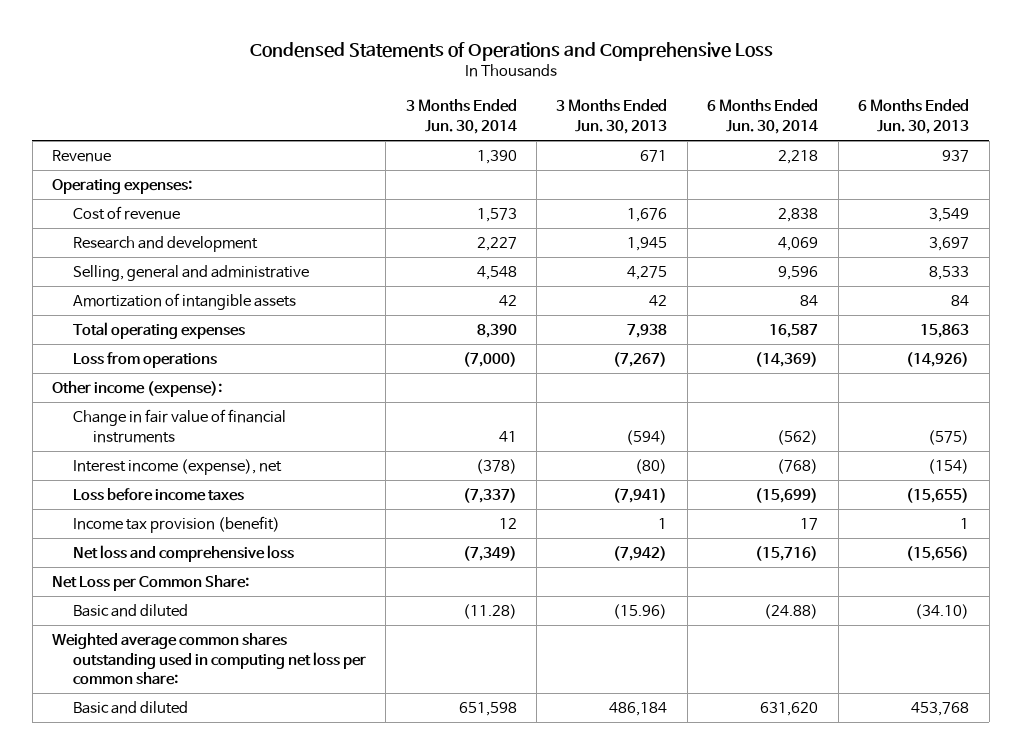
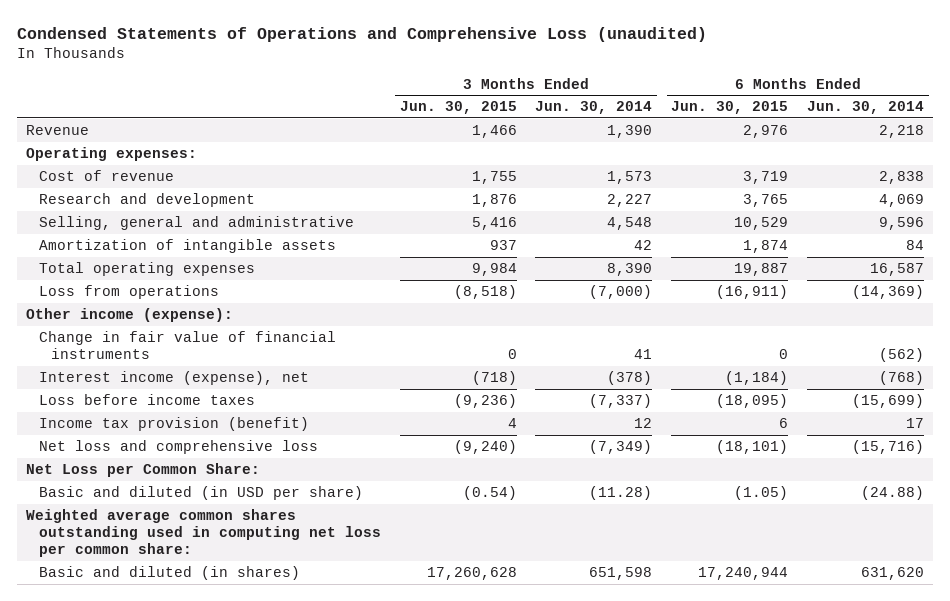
- Condensed Statements of Operations and Comprehensive Loss
+ Condensed Statements of Operations and Comprehensive Loss (unaudited)
- | 3 Months Ended Jun. 30, 2014 | 3 Months Ended Jun. 30, 2013 | 6 Months Ended Jun. 30, 2014 | 6 Months Ended Jun. 30, 2013
+ | 3 Months Ended Jun. 30, 2015 | 3 Months Ended Jun. 30, 2014 | 6 Months Ended Jun. 30, 2015 | 6 Months Ended Jun. 30, 2014
- Basic and diluted | (11.28) | (15.96) | (24.88) | (34.10)
+ Basic and diluted (in USD per share) | (0.54) | (11.28) | (1.05) | (24.88)
- Basic and diluted | 651,598 | 486,184 | 631,620 | 453,768
+ Basic and diluted (in shares) | 17,260,628 | 651,598 | 17,240,944 | 631,620

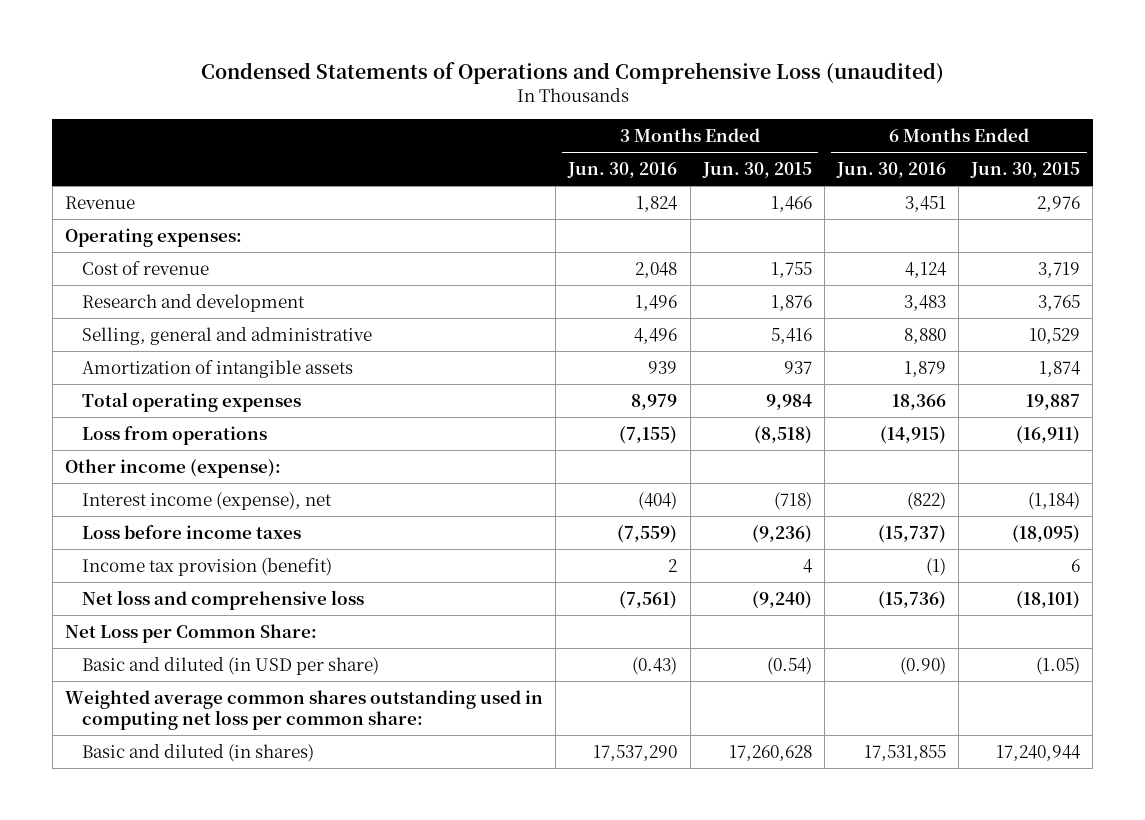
- | 3 Months Ended Jun. 30, 2015 | 3 Months Ended Jun. 30, 2014 | 6 Months Ended Jun. 30, 2015 | 6 Months Ended Jun. 30, 2014
+ | 3 Months Ended Jun. 30, 2016 | 3 Months Ended Jun. 30, 2015 | 6 Months Ended Jun. 30, 2016 | 6 Months Ended Jun. 30, 2015
- Change in fair value of financial instruments | 0 | 41 | 0 | (562)

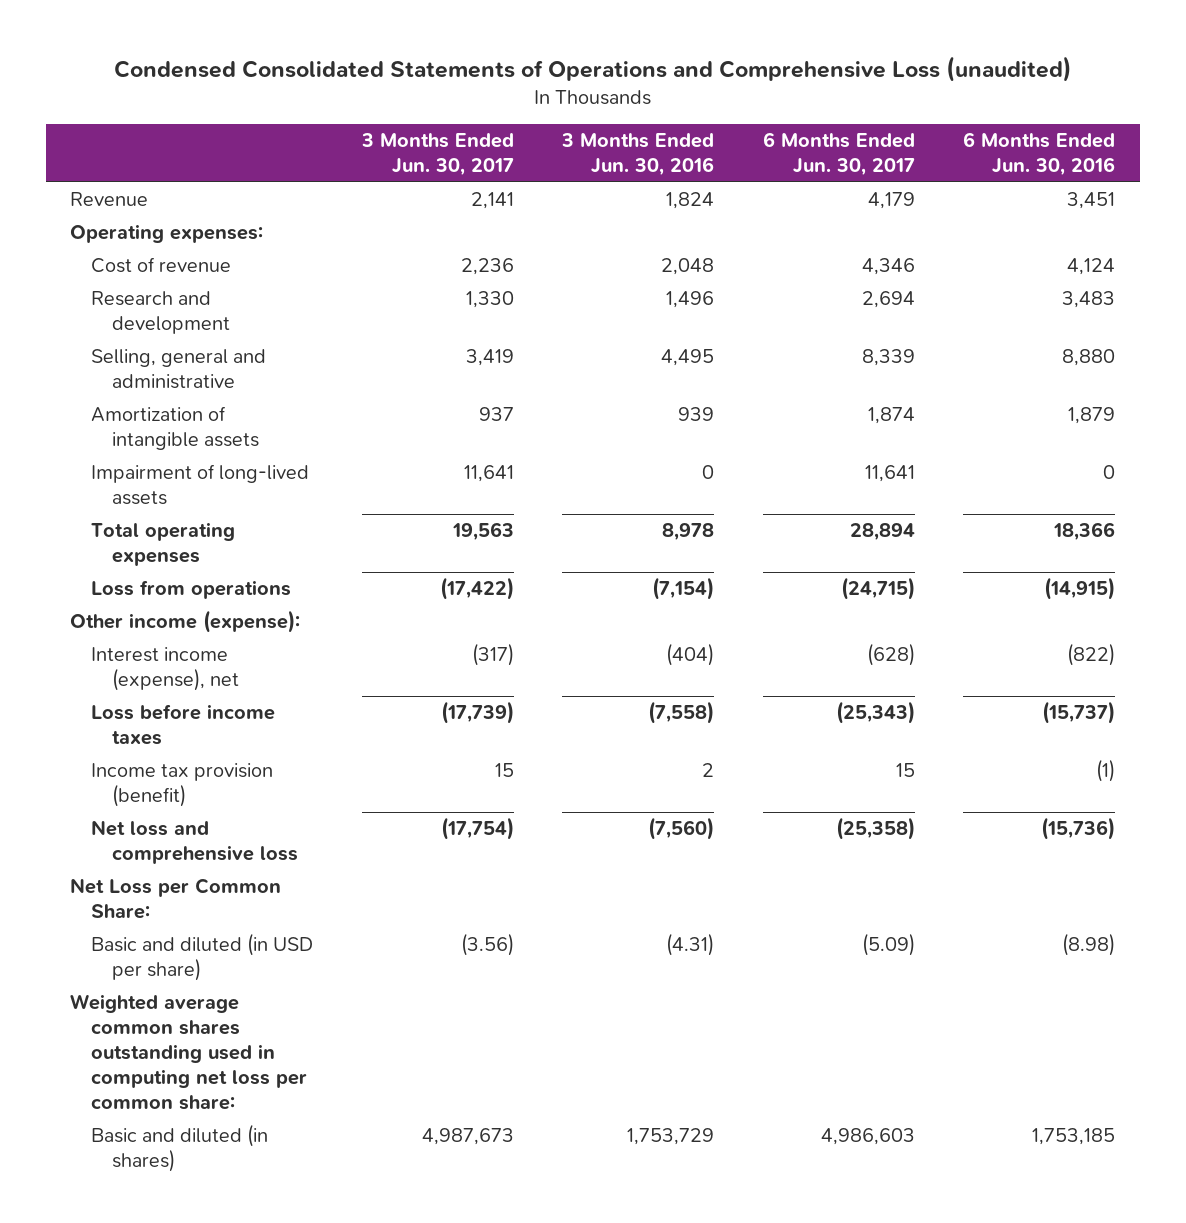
- Condensed Statements of Operations and Comprehensive Loss (unaudited)
+ Condensed Consolidated Statements of Operations and Comprehensive Loss (unaudited)
- | 3 Months Ended Jun. 30, 2016 | 3 Months Ended Jun. 30, 2015 | 6 Months Ended Jun. 30, 2016 | 6 Months Ended Jun. 30, 2015
+ | 3 Months Ended Jun. 30, 2017 | 3 Months Ended Jun. 30, 2016 | 6 Months Ended Jun. 30, 2017 | 6 Months Ended Jun. 30, 2016
- Selling, general and administrative | 4,496 | 5,416 | 8,880 | 10,529
+ Selling, general and administrative | 3,419 | 4,495 | 8,339 | 8,880
- Total operating expenses | 8,979 | 9,984 | 18,366 | 19,887
- Loss from operations | (7,155) | (8,518) | (14,915) | (16,911)
+ Impairment of long-lived assets | 11,641 | 0 | 11,641 | 0
+ Total operating expenses | 19,563 | 8,978 | 28,894 | 18,366
+ Loss from operations | (17,422) | (7,154) | (24,715) | (14,915)
- Loss before income taxes | (7,559) | (9,236) | (15,737) | (18,095)
+ Loss before income taxes | (17,739) | (7,558) | (25,343) | (15,737)
- Net loss and comprehensive loss | (7,561) | (9,240) | (15,736) | (18,101)
+ Net loss and comprehensive loss | (17,754) | (7,560) | (25,358) | (15,736)
- Basic and diluted (in USD per share) | (0.43) | (0.54) | (0.90) | (1.05)
+ Basic and diluted (in USD per share) | (3.56) | (4.31) | (5.09) | (8.98)
- Basic and diluted (in shares) | 17,537,290 | 17,260,628 | 17,531,855 | 17,240,944
+ Basic and diluted (in shares) | 4,987,673 | 1,753,729 | 4,986,603 | 1,753,185

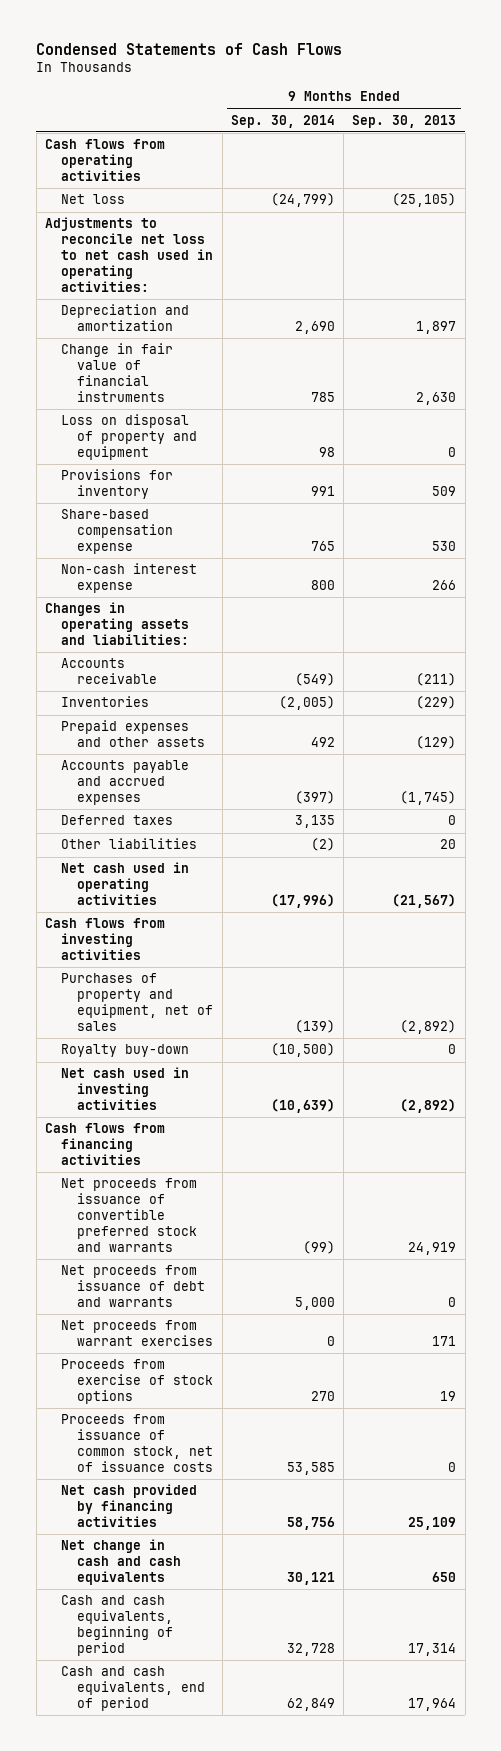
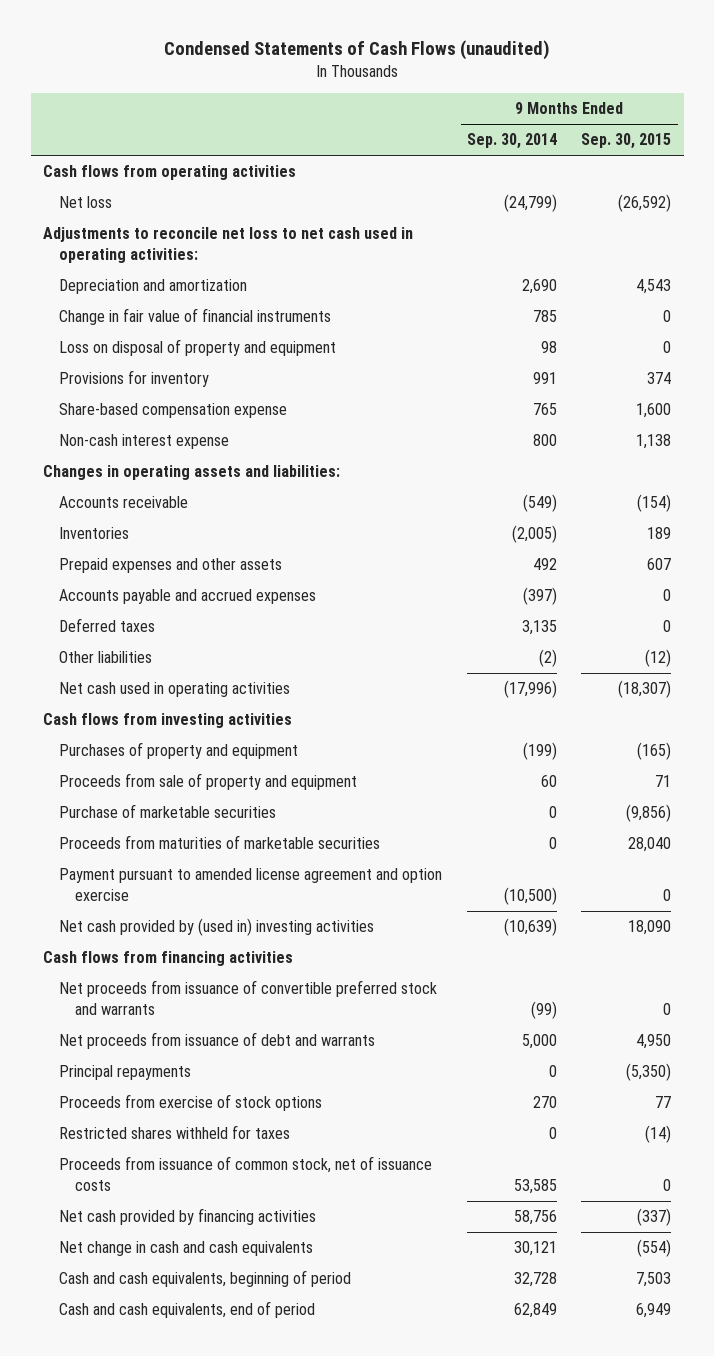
- Condensed Statements of Cash Flows
+ Condensed Statements of Cash Flows (unaudited)
- | 9 Months Ended Sep. 30, 2014 | 9 Months Ended Sep. 30, 2013
+ | 9 Months Ended Sep. 30, 2014 | 9 Months Ended Sep. 30, 2015
- Purchases of property and equipment, net of sales | (139) | (2,892)
- Royalty buy-down | (10,500) | 0
- Net cash used in investing activities | (10,639) | (2,892)
+ Purchases of property and equipment | (199) | (165)
+ Proceeds from sale of property and equipment | 60 | 71
+ Purchase of marketable securities | 0 | (9,856)
+ Proceeds from maturities of marketable securities | 0 | 28,040
+ Payment pursuant to amended license agreement and option exercise | (10,500) | 0
+ Net cash provided by (used in) investing activities | (10,639) | 18,090
- Net proceeds from warrant exercises | 0 | 171
+ Principal repayments | 0 | (5,350)
+ Restricted shares withheld for taxes | 0 | (14)

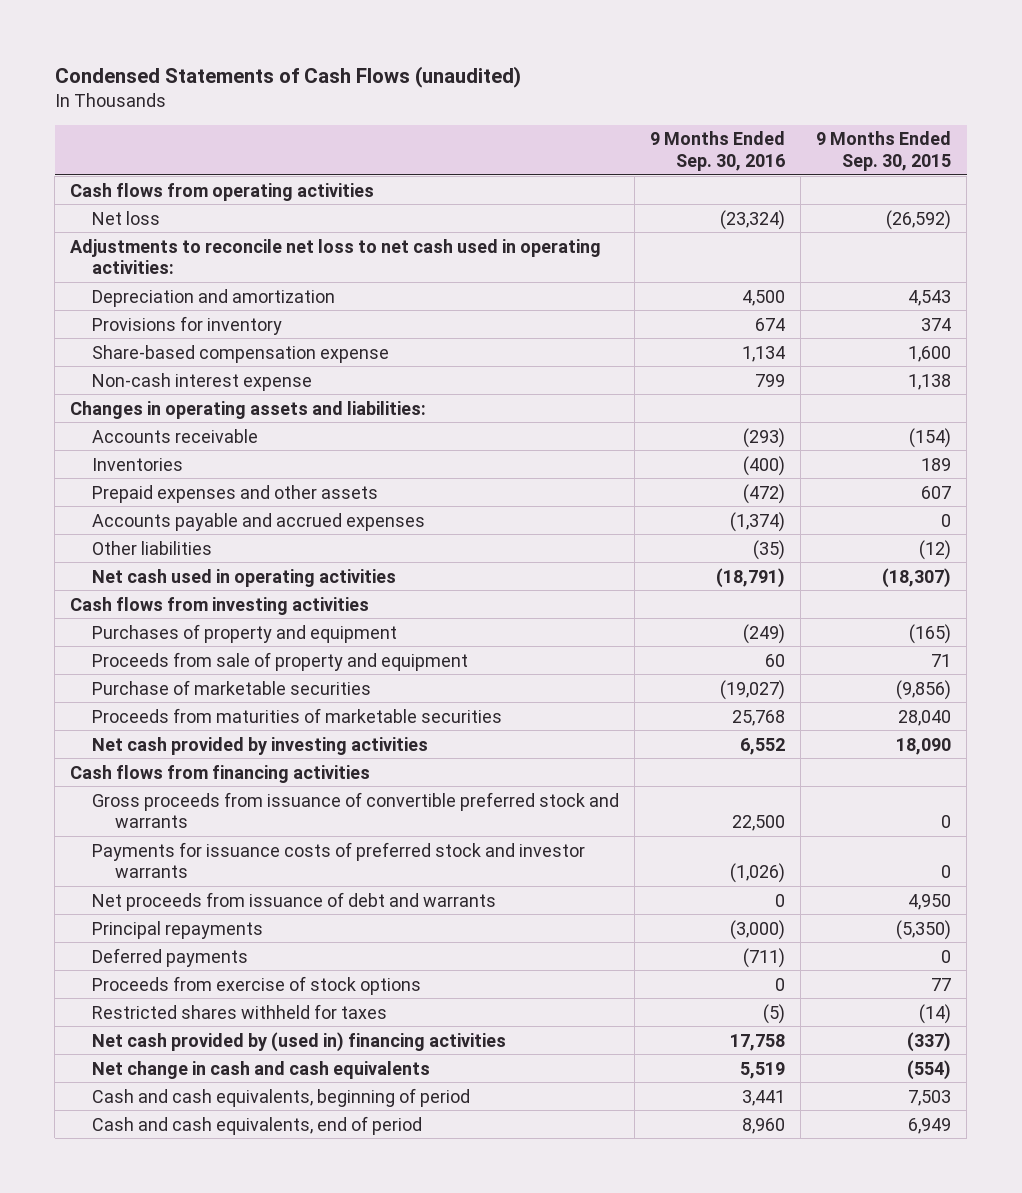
- | 9 Months Ended Sep. 30, 2014 | 9 Months Ended Sep. 30, 2015
+ | 9 Months Ended Sep. 30, 2016 | 9 Months Ended Sep. 30, 2015
- Change in fair value of financial instruments | 785 | 0
- Loss on disposal of property and equipment | 98 | 0
- Deferred taxes | 3,135 | 0
- Payment pursuant to amended license agreement and option exercise | (10,500) | 0
- Net cash provided by (used in) investing activities | (10,639) | 18,090
+ Net cash provided by investing activities | 6,552 | 18,090
- Net proceeds from issuance of convertible preferred stock and warrants | (99) | 0
+ Gross proceeds from issuance of convertible preferred stock and warrants | 22,500 | 0
+ Payments for issuance costs of preferred stock and investor warrants | (1,026) | 0
+ Deferred payments | (711) | 0
- Proceeds from issuance of common stock, net of issuance costs | 53,585 | 0
- Net cash provided by financing activities | 58,756 | (337)
+ Net cash provided by (used in) financing activities | 17,758 | (337)

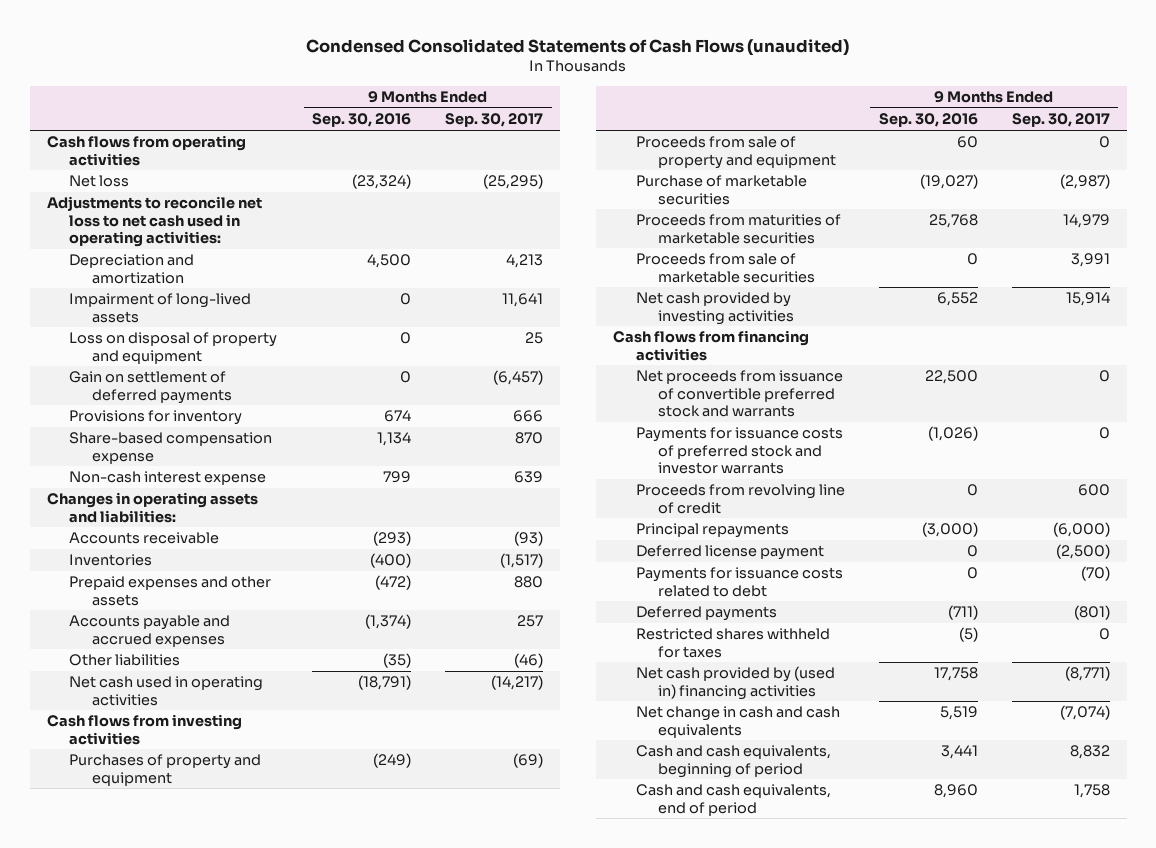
- Condensed Statements of Cash Flows (unaudited)
+ Condensed Consolidated Statements of Cash Flows (unaudited)
- | 9 Months Ended Sep. 30, 2016 | 9 Months Ended Sep. 30, 2015
+ | 9 Months Ended Sep. 30, 2016 | 9 Months Ended Sep. 30, 2017
+ Impairment of long-lived assets | 0 | 11,641
+ Loss on disposal of property and equipment | 0 | 25
+ Gain on settlement of deferred payments | 0 | (6,457)
+ Proceeds from sale of marketable securities | 0 | 3,991
- Gross proceeds from issuance of convertible preferred stock and warrants | 22,500 | 0
+ Net proceeds from issuance of convertible preferred stock and warrants | 22,500 | 0
- Net proceeds from issuance of debt and warrants | 0 | 4,950
+ Proceeds from revolving line of credit | 0 | 600
+ Deferred license payment | 0 | (2,500)
+ Payments for issuance costs related to debt | 0 | (70)
- Proceeds from exercise of stock options | 0 | 77

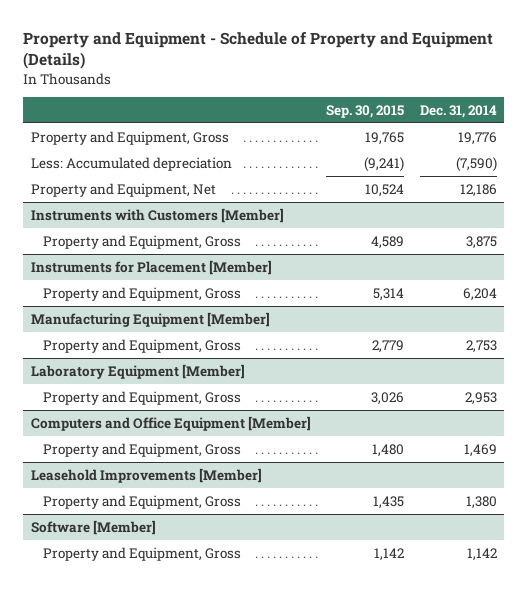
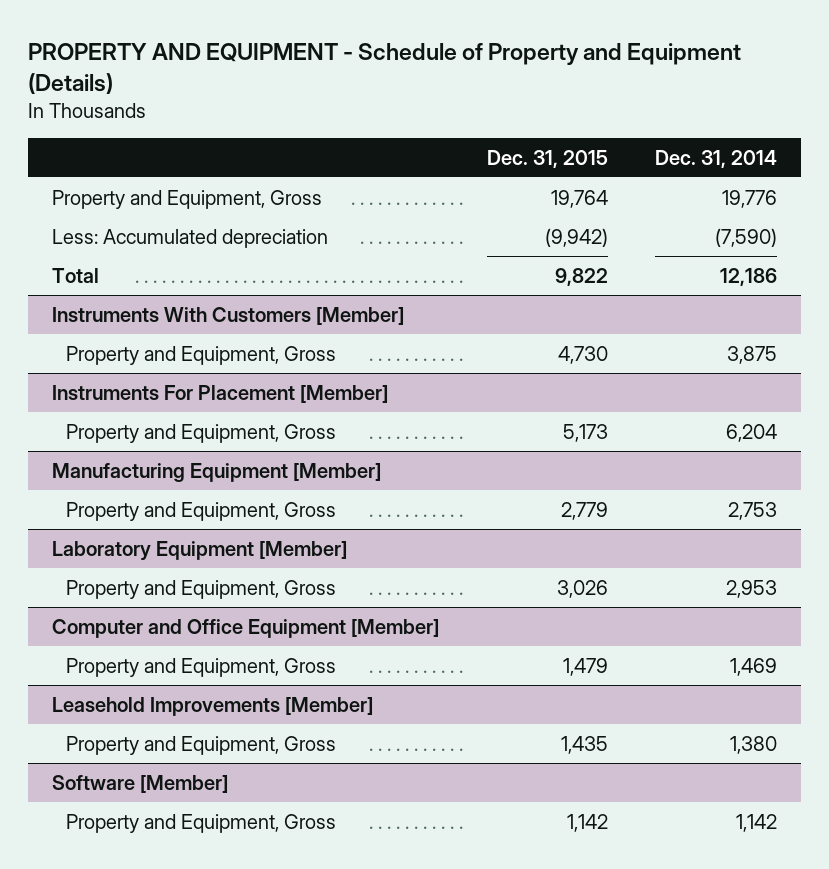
- Property and Equipment - Schedule of Property and Equipment (Details)
+ PROPERTY AND EQUIPMENT - Schedule of Property and Equipment (Details)
- | Sep. 30, 2015 | Dec. 31, 2014
+ | Dec. 31, 2015 | Dec. 31, 2014
- Property and Equipment, Net | 10,524 | 12,186
- Instruments with Customers [Member]
+ Total | 9,822 | 12,186
+ Instruments With Customers [Member]
- Instruments for Placement [Member]
+ Instruments For Placement [Member]
- Computers and Office Equipment [Member]
+ Computer and Office Equipment [Member]

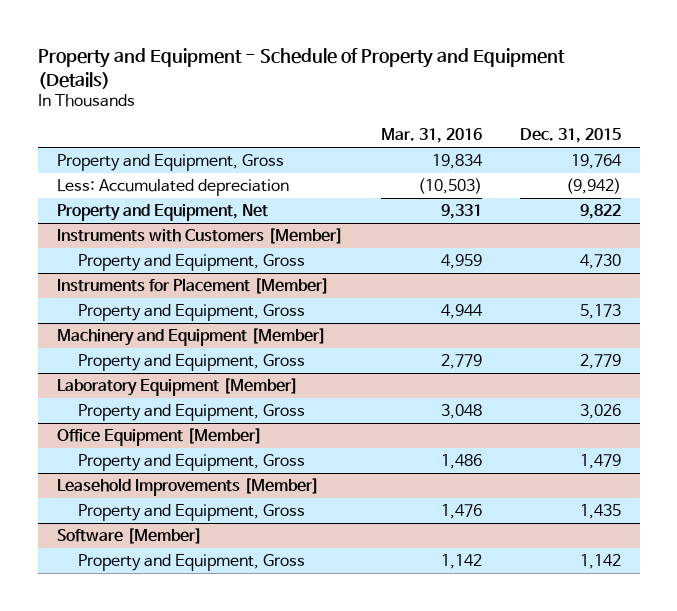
- PROPERTY AND EQUIPMENT - Schedule of Property and Equipment (Details)
+ Property and Equipment - Schedule of Property and Equipment (Details)
- | Dec. 31, 2015 | Dec. 31, 2014
+ | Mar. 31, 2016 | Dec. 31, 2015
- Total | 9,822 | 12,186
- Instruments With Customers [Member]
+ Property and Equipment, Net | 9,331 | 9,822
+ Instruments with Customers [Member]
- Instruments For Placement [Member]
+ Instruments for Placement [Member]
- Manufacturing Equipment [Member]
+ Machinery and Equipment [Member]
- Computer and Office Equipment [Member]
+ Office Equipment [Member]

